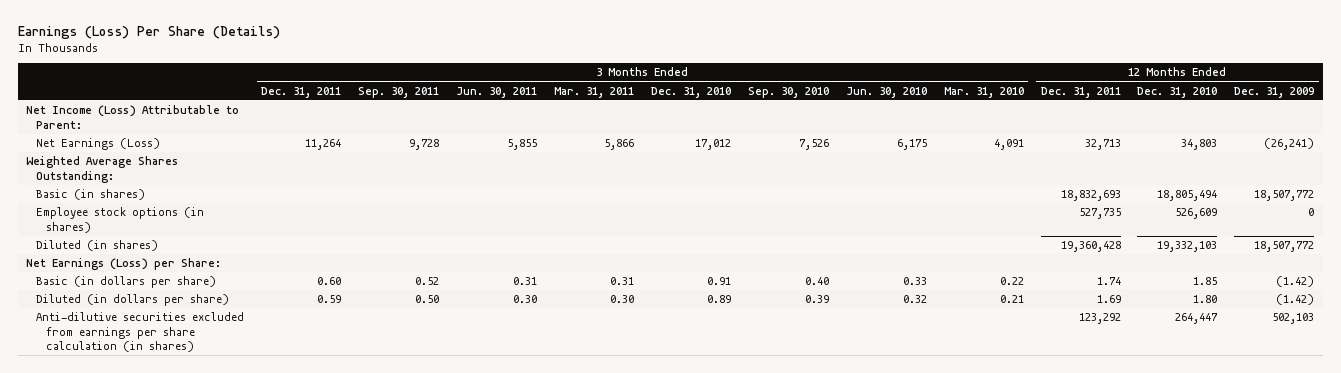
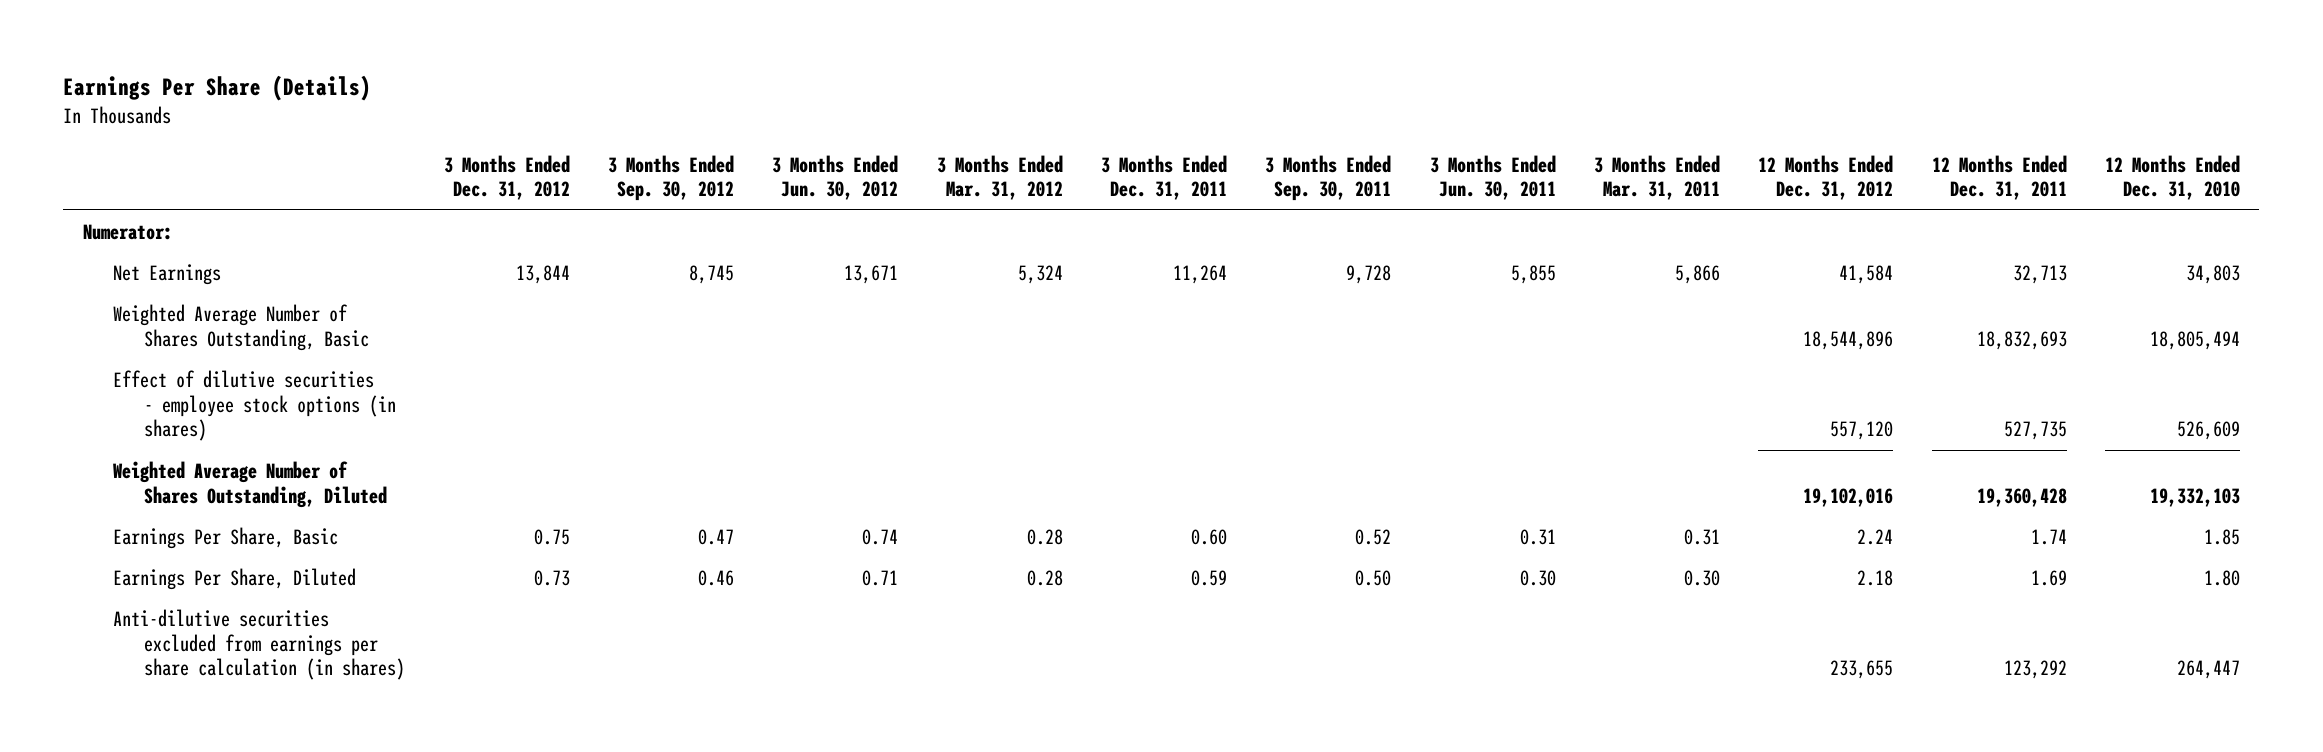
- Earnings (Loss) Per Share (Details)
+ Earnings Per Share (Details)
- | 3 Months Ended Dec. 31, 2011 | 3 Months Ended Sep. 30, 2011 | 3 Months Ended Jun. 30, 2011 | 3 Months Ended Mar. 31, 2011 | 3 Months Ended Dec. 31, 2010 | 3 Months Ended Sep. 30, 2010 | 3 Months Ended Jun. 30, 2010 | 3 Months Ended Mar. 31, 2010 | 12 Months Ended Dec. 31, 2011 | 12 Months Ended Dec. 31, 2010 | 12 Months Ended Dec. 31, 2009
+ | 3 Months Ended Dec. 31, 2012 | 3 Months Ended Sep. 30, 2012 | 3 Months Ended Jun. 30, 2012 | 3 Months Ended Mar. 31, 2012 | 3 Months Ended Dec. 31, 2011 | 3 Months Ended Sep. 30, 2011 | 3 Months Ended Jun. 30, 2011 | 3 Months Ended Mar. 31, 2011 | 12 Months Ended Dec. 31, 2012 | 12 Months Ended Dec. 31, 2011 | 12 Months Ended Dec. 31, 2010
- Net Income (Loss) Attributable to Parent:
- Net Earnings (Loss) | 11,264 | 9,728 | 5,855 | 5,866 | 17,012 | 7,526 | 6,175 | 4,091 | 32,713 | 34,803 | (26,241)
- Weighted Average Shares Outstanding:
- Basic (in shares) | | | | | | | | | 18,832,693 | 18,805,494 | 18,507,772
- Employee stock options (in shares) | | | | | | | | | 527,735 | 526,609 | 0
- Diluted (in shares) | | | | | | | | | 19,360,428 | 19,332,103 | 18,507,772
- Net Earnings (Loss) per Share:
- Basic (in dollars per share) | 0.60 | 0.52 | 0.31 | 0.31 | 0.91 | 0.40 | 0.33 | 0.22 | 1.74 | 1.85 | (1.42)
- Diluted (in dollars per share) | 0.59 | 0.50 | 0.30 | 0.30 | 0.89 | 0.39 | 0.32 | 0.21 | 1.69 | 1.80 | (1.42)
+ Numerator:
+ Net Earnings | 13,844 | 8,745 | 13,671 | 5,324 | 11,264 | 9,728 | 5,855 | 5,866 | 41,584 | 32,713 | 34,803
+ Weighted Average Number of Shares Outstanding, Basic | | | | | | | | | 18,544,896 | 18,832,693 | 18,805,494
+ Effect of dilutive securities - employee stock options (in shares) | | | | | | | | | 557,120 | 527,735 | 526,609
+ Weighted Average Number of Shares Outstanding, Diluted | | | | | | | | | 19,102,016 | 19,360,428 | 19,332,103
+ Earnings Per Share, Basic | 0.75 | 0.47 | 0.74 | 0.28 | 0.60 | 0.52 | 0.31 | 0.31 | 2.24 | 1.74 | 1.85
+ Earnings Per Share, Diluted | 0.73 | 0.46 | 0.71 | 0.28 | 0.59 | 0.50 | 0.30 | 0.30 | 2.18 | 1.69 | 1.80

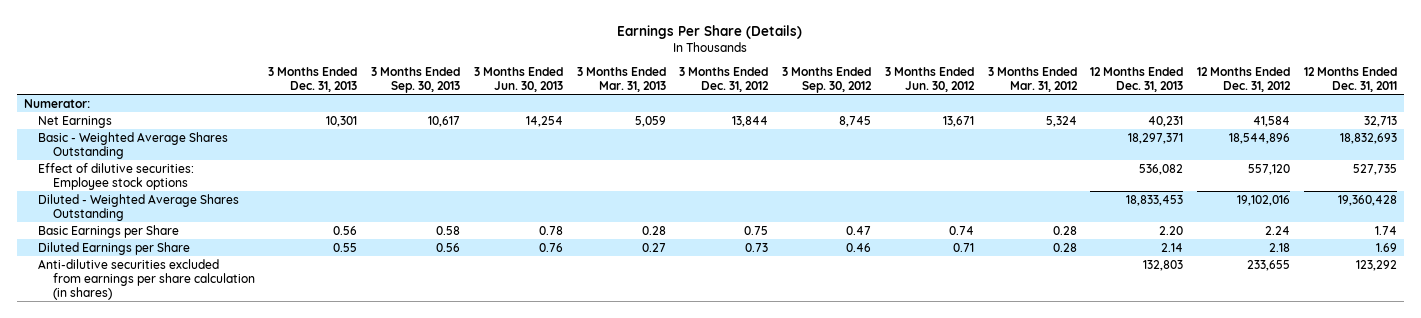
- | 3 Months Ended Dec. 31, 2012 | 3 Months Ended Sep. 30, 2012 | 3 Months Ended Jun. 30, 2012 | 3 Months Ended Mar. 31, 2012 | 3 Months Ended Dec. 31, 2011 | 3 Months Ended Sep. 30, 2011 | 3 Months Ended Jun. 30, 2011 | 3 Months Ended Mar. 31, 2011 | 12 Months Ended Dec. 31, 2012 | 12 Months Ended Dec. 31, 2011 | 12 Months Ended Dec. 31, 2010
+ | 3 Months Ended Dec. 31, 2013 | 3 Months Ended Sep. 30, 2013 | 3 Months Ended Jun. 30, 2013 | 3 Months Ended Mar. 31, 2013 | 3 Months Ended Dec. 31, 2012 | 3 Months Ended Sep. 30, 2012 | 3 Months Ended Jun. 30, 2012 | 3 Months Ended Mar. 31, 2012 | 12 Months Ended Dec. 31, 2013 | 12 Months Ended Dec. 31, 2012 | 12 Months Ended Dec. 31, 2011
- Weighted Average Number of Shares Outstanding, Basic | | | | | | | | | 18,544,896 | 18,832,693 | 18,805,494
- Effect of dilutive securities - employee stock options (in shares) | | | | | | | | | 557,120 | 527,735 | 526,609
- Weighted Average Number of Shares Outstanding, Diluted | | | | | | | | | 19,102,016 | 19,360,428 | 19,332,103
- Earnings Per Share, Basic | 0.75 | 0.47 | 0.74 | 0.28 | 0.60 | 0.52 | 0.31 | 0.31 | 2.24 | 1.74 | 1.85
- Earnings Per Share, Diluted | 0.73 | 0.46 | 0.71 | 0.28 | 0.59 | 0.50 | 0.30 | 0.30 | 2.18 | 1.69 | 1.80
+ Basic - Weighted Average Shares Outstanding | | | | | | | | | 18,297,371 | 18,544,896 | 18,832,693
+ Effect of dilutive securities: Employee stock options | | | | | | | | | 536,082 | 557,120 | 527,735
+ Diluted - Weighted Average Shares Outstanding | | | | | | | | | 18,833,453 | 19,102,016 | 19,360,428
+ Basic Earnings per Share | 0.56 | 0.58 | 0.78 | 0.28 | 0.75 | 0.47 | 0.74 | 0.28 | 2.20 | 2.24 | 1.74
+ Diluted Earnings per Share | 0.55 | 0.56 | 0.76 | 0.27 | 0.73 | 0.46 | 0.71 | 0.28 | 2.14 | 2.18 | 1.69

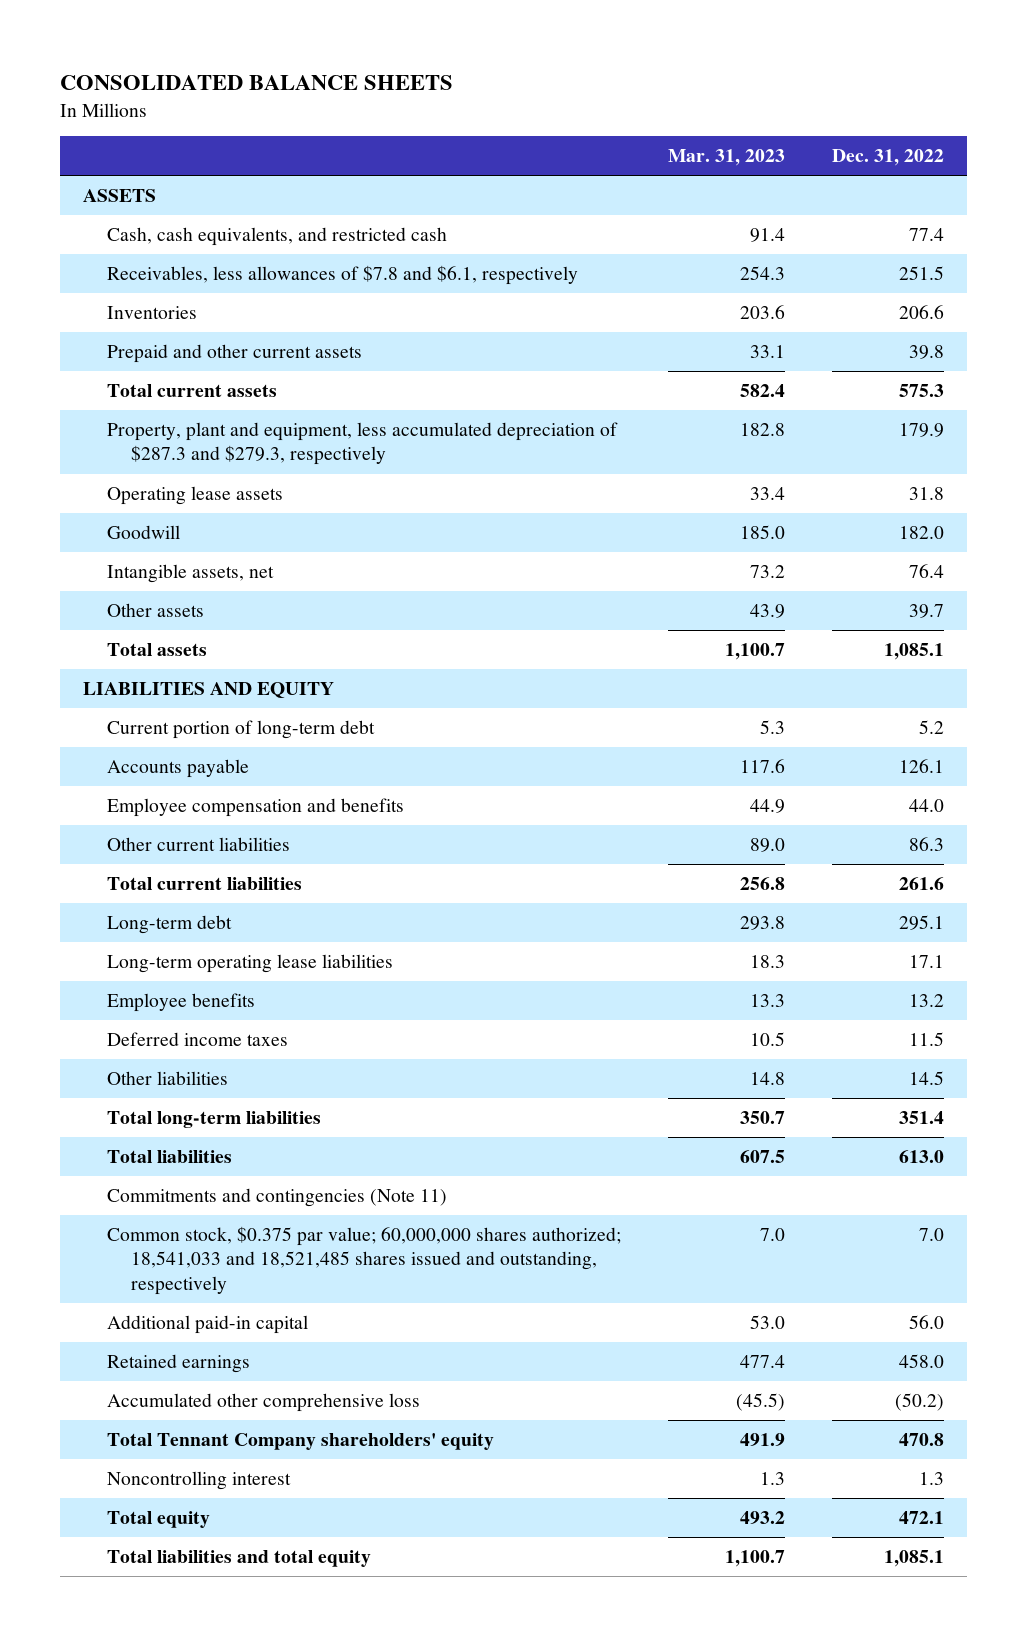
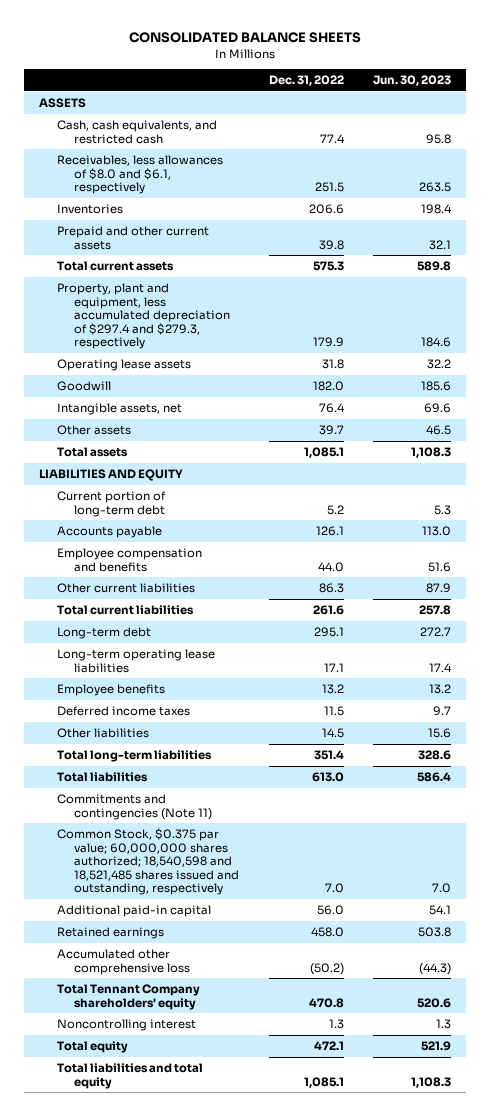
- | Mar. 31, 2023 | Dec. 31, 2022
+ | Dec. 31, 2022 | Jun. 30, 2023
- Receivables, less allowances of $7.8 and $6.1, respectively | 254.3 | 251.5
+ Receivables, less allowances of $8.0 and $6.1, respectively | 251.5 | 263.5
- Property, plant and equipment, less accumulated depreciation of $287.3 and $279.3, respectively | 182.8 | 179.9
+ Property, plant and equipment, less accumulated depreciation of $297.4 and $279.3, respectively | 179.9 | 184.6
- Common stock, $0.375 par value; 60,000,000 shares authorized; 18,541,033 and 18,521,485 shares issued and outstanding, respectively | 7.0 | 7.0
+ Common Stock, $0.375 par value; 60,000,000 shares authorized; 18,540,598 and 18,521,485 shares issued and outstanding, respectively | 7.0 | 7.0

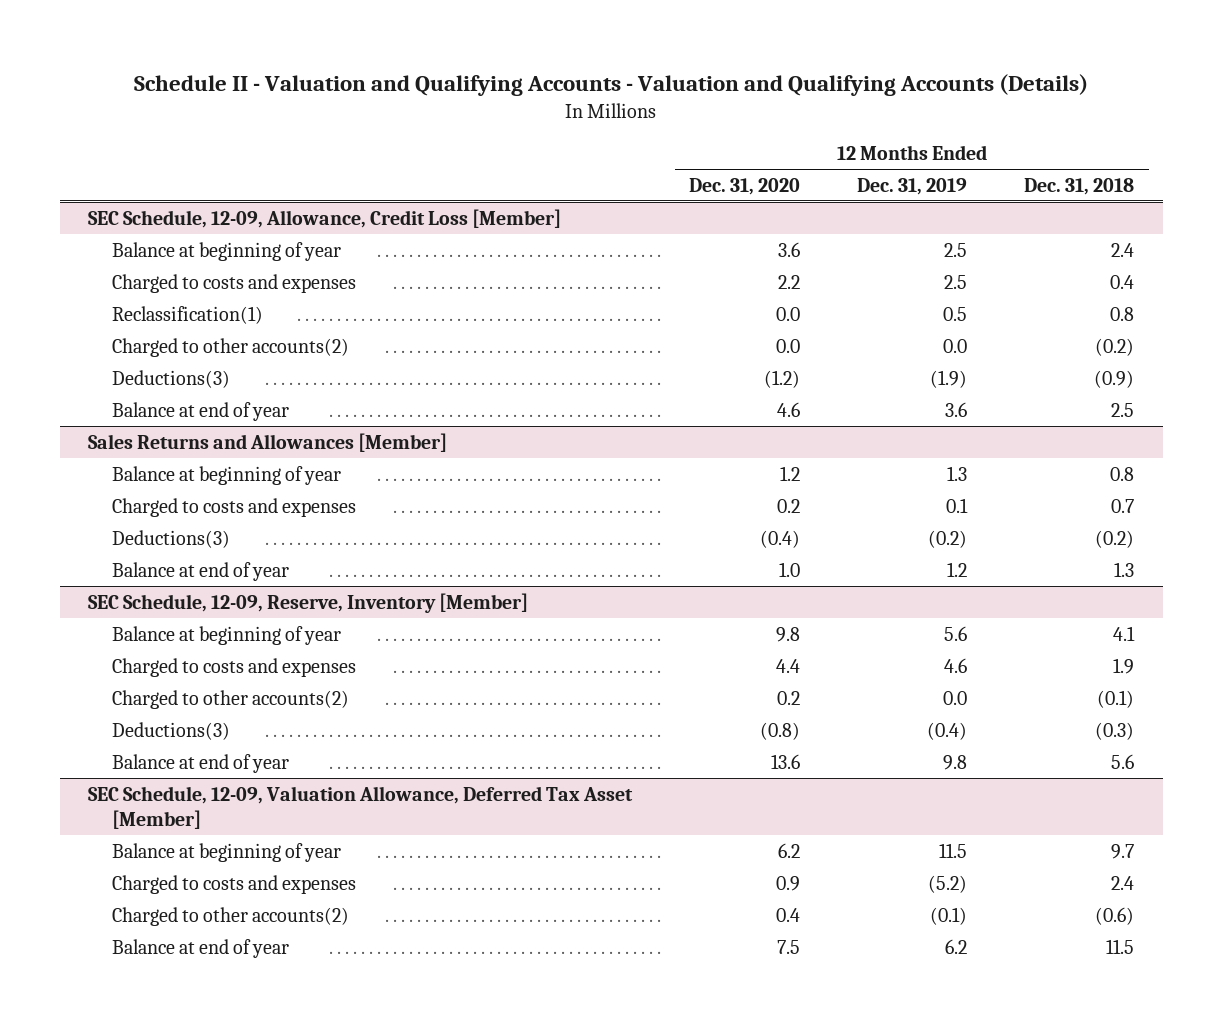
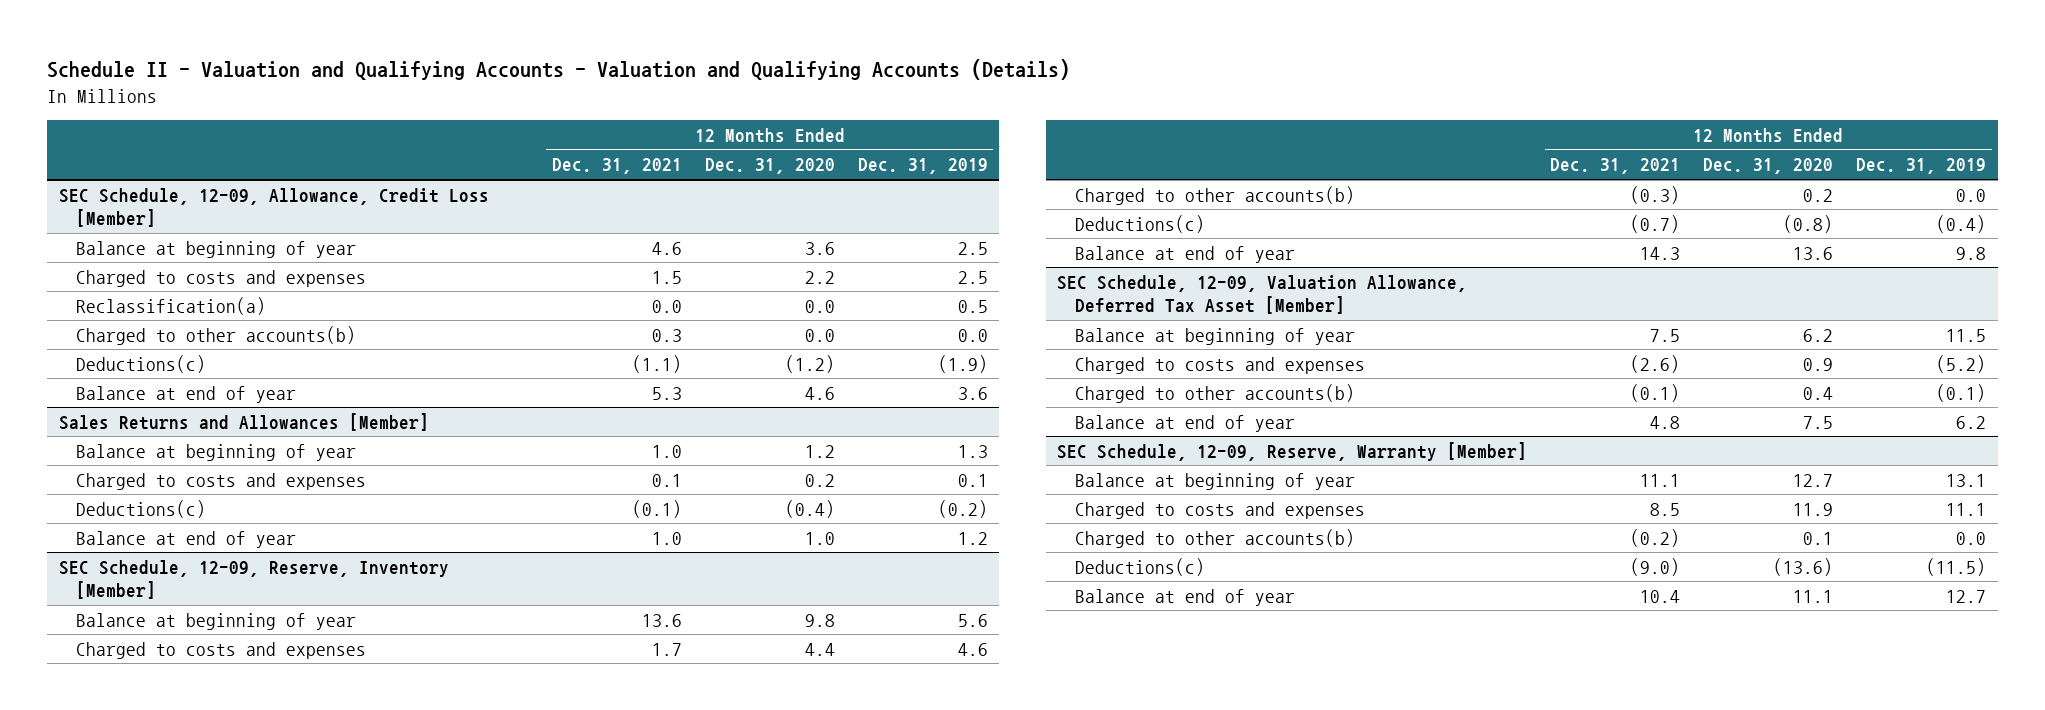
- | 12 Months Ended Dec. 31, 2020 | 12 Months Ended Dec. 31, 2019 | 12 Months Ended Dec. 31, 2018
+ | 12 Months Ended Dec. 31, 2021 | 12 Months Ended Dec. 31, 2020 | 12 Months Ended Dec. 31, 2019
@ SEC Schedule, 12-09, Allowance, Credit Loss [Member]
- Reclassification(1) | 0.0 | 0.5 | 0.8
- Charged to other accounts(2) | 0.0 | 0.0 | (0.2)
- Deductions(3) | (1.2) | (1.9) | (0.9)
+ Reclassification(a) | 0.0 | 0.0 | 0.5
+ Charged to other accounts(b) | 0.3 | 0.0 | 0.0
+ Deductions(c) | (1.1) | (1.2) | (1.9)
@ Sales Returns and Allowances [Member]
- Deductions(3) | (0.4) | (0.2) | (0.2)
+ Deductions(c) | (0.1) | (0.4) | (0.2)
@ SEC Schedule, 12-09, Reserve, Inventory [Member]
- Charged to other accounts(2) | 0.2 | 0.0 | (0.1)
- Deductions(3) | (0.8) | (0.4) | (0.3)
+ Charged to other accounts(b) | (0.3) | 0.2 | 0.0
+ Deductions(c) | (0.7) | (0.8) | (0.4)
@ SEC Schedule, 12-09, Valuation Allowance, Deferred Tax Asset [Member]
- Charged to other accounts(2) | 0.4 | (0.1) | (0.6)
+ Charged to other accounts(b) | (0.1) | 0.4 | (0.1)
+ SEC Schedule, 12-09, Reserve, Warranty [Member]
+ Balance at beginning of year | 11.1 | 12.7 | 13.1
+ Charged to costs and expenses | 8.5 | 11.9 | 11.1
+ Charged to other accounts(b) | (0.2) | 0.1 | 0.0
+ Deductions(c) | (9.0) | (13.6) | (11.5)
+ Balance at end of year | 10.4 | 11.1 | 12.7

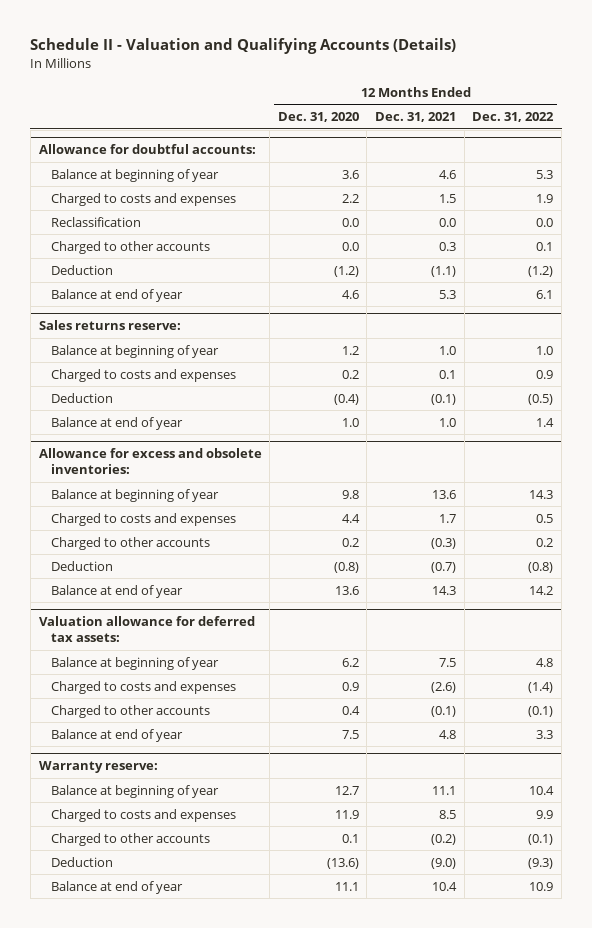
- Schedule II - Valuation and Qualifying Accounts - Valuation and Qualifying Accounts (Details)
+ Schedule II - Valuation and Qualifying Accounts (Details)
- | 12 Months Ended Dec. 31, 2021 | 12 Months Ended Dec. 31, 2020 | 12 Months Ended Dec. 31, 2019
+ | 12 Months Ended Dec. 31, 2020 | 12 Months Ended Dec. 31, 2021 | 12 Months Ended Dec. 31, 2022
- SEC Schedule, 12-09, Allowance, Credit Loss [Member]
+ Allowance for doubtful accounts:
- Reclassification(a) | 0.0 | 0.0 | 0.5
- Charged to other accounts(b) | 0.3 | 0.0 | 0.0
- Deductions(c) | (1.1) | (1.2) | (1.9)
+ Reclassification | 0.0 | 0.0 | 0.0
+ Charged to other accounts | 0.0 | 0.3 | 0.1
+ Deduction | (1.2) | (1.1) | (1.2)
- Sales Returns and Allowances [Member]
+ Sales returns reserve:
- Deductions(c) | (0.1) | (0.4) | (0.2)
+ Deduction | (0.4) | (0.1) | (0.5)
- SEC Schedule, 12-09, Reserve, Inventory [Member]
+ Allowance for excess and obsolete inventories:
- Charged to other accounts(b) | (0.3) | 0.2 | 0.0
- Deductions(c) | (0.7) | (0.8) | (0.4)
+ Charged to other accounts | 0.2 | (0.3) | 0.2
+ Deduction | (0.8) | (0.7) | (0.8)
- SEC Schedule, 12-09, Valuation Allowance, Deferred Tax Asset [Member]
+ Valuation allowance for deferred tax assets:
- Charged to other accounts(b) | (0.1) | 0.4 | (0.1)
+ Charged to other accounts | 0.4 | (0.1) | (0.1)
- SEC Schedule, 12-09, Reserve, Warranty [Member]
+ Warranty reserve:
- Charged to other accounts(b) | (0.2) | 0.1 | 0.0
- Deductions(c) | (9.0) | (13.6) | (11.5)
+ Charged to other accounts | 0.1 | (0.2) | (0.1)
+ Deduction | (13.6) | (9.0) | (9.3)

